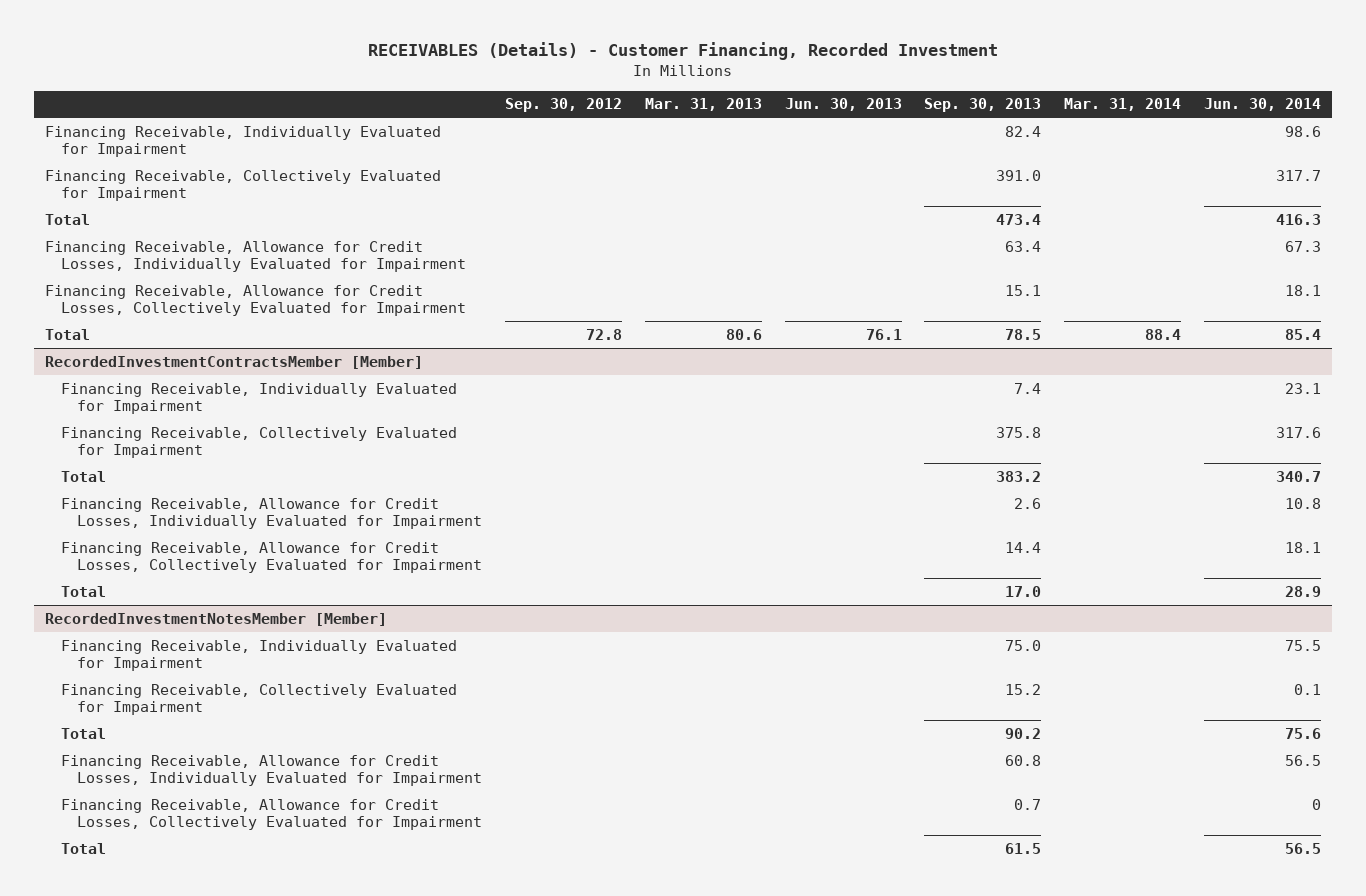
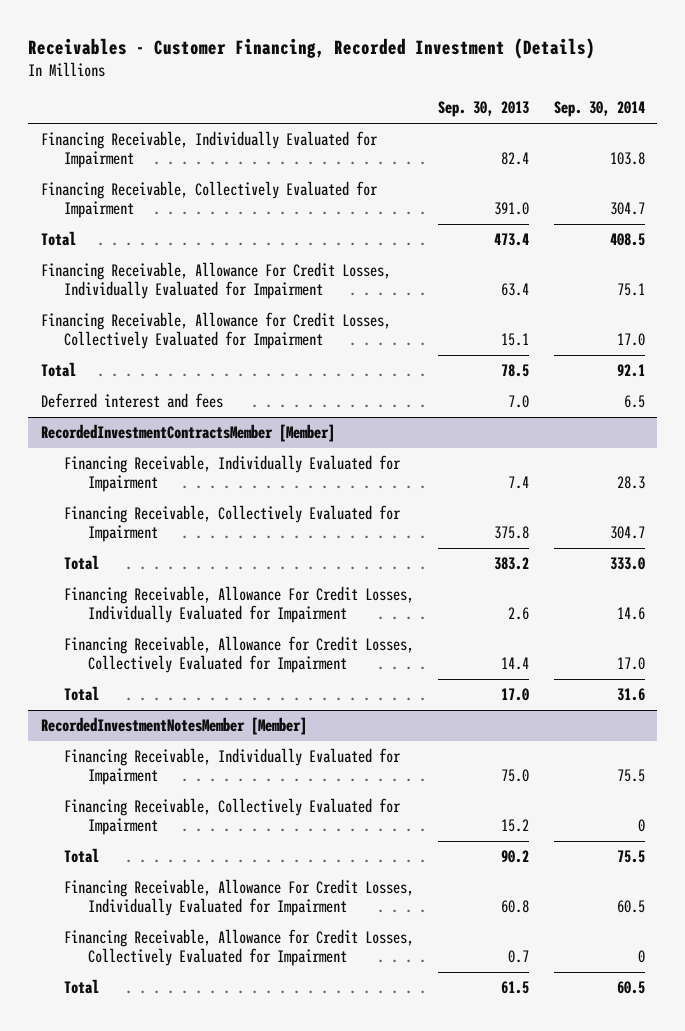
- RECEIVABLES (Details) - Customer Financing, Recorded Investment
+ Receivables - Customer Financing, Recorded Investment (Details)
- | Sep. 30, 2012 | Mar. 31, 2013 | Jun. 30, 2013 | Sep. 30, 2013 | Mar. 31, 2014 | Jun. 30, 2014
+ | Sep. 30, 2013 | Sep. 30, 2014
- Financing Receivable, Allowance for Credit Losses, Individually Evaluated for Impairment | | | | 63.4 | | 67.3
+ Financing Receivable, Allowance For Credit Losses, Individually Evaluated for Impairment | 63.4 | 75.1
+ Deferred interest and fees | 7.0 | 6.5
@ RecordedInvestmentContractsMember [Member]
- Financing Receivable, Allowance for Credit Losses, Individually Evaluated for Impairment | | | | 2.6 | | 10.8
+ Financing Receivable, Allowance For Credit Losses, Individually Evaluated for Impairment | 2.6 | 14.6
@ RecordedInvestmentNotesMember [Member]
- Financing Receivable, Allowance for Credit Losses, Individually Evaluated for Impairment | | | | 60.8 | | 56.5
+ Financing Receivable, Allowance For Credit Losses, Individually Evaluated for Impairment | 60.8 | 60.5

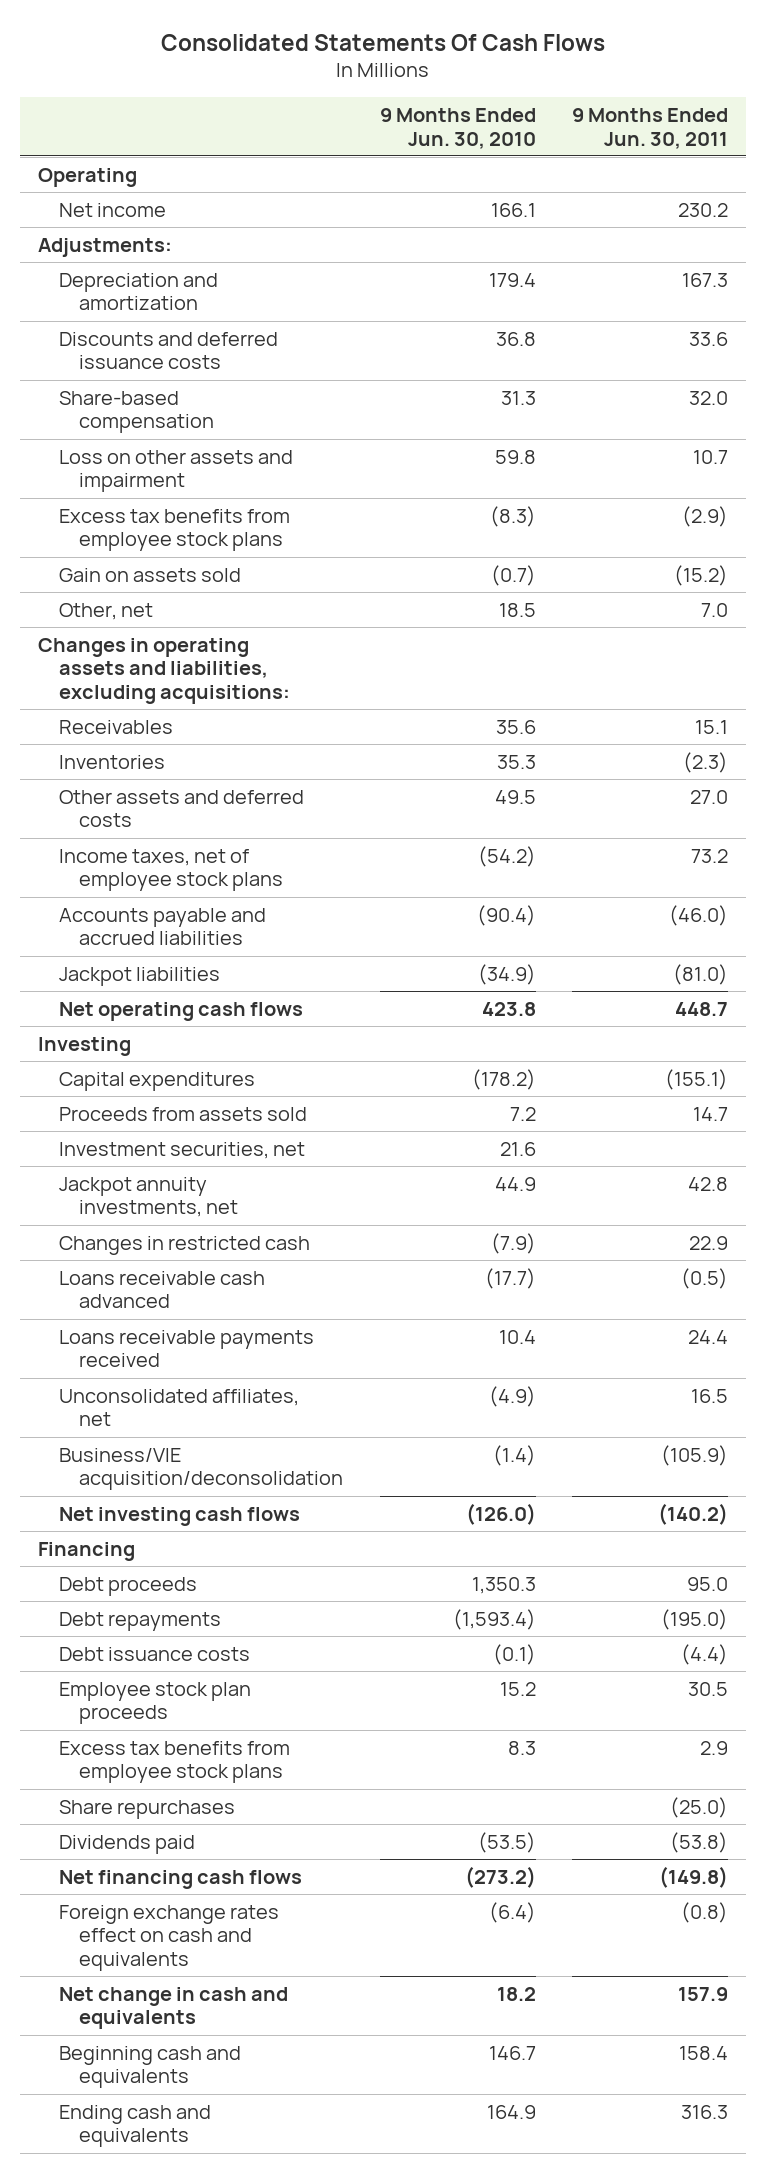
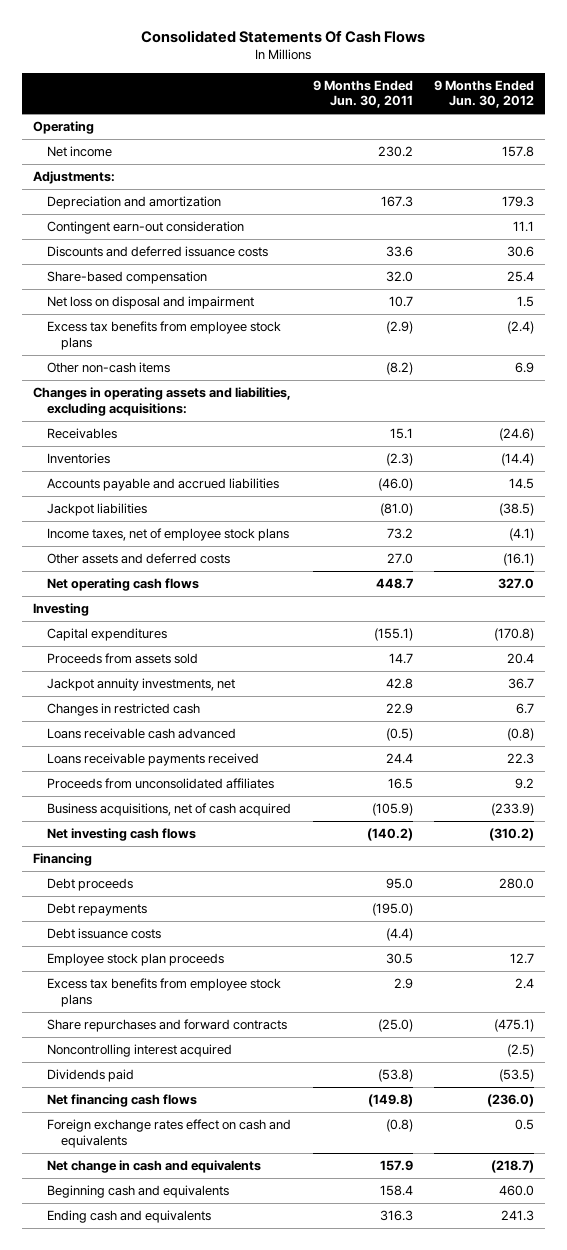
- | 9 Months Ended Jun. 30, 2010 | 9 Months Ended Jun. 30, 2011
+ | 9 Months Ended Jun. 30, 2011 | 9 Months Ended Jun. 30, 2012
+ Contingent earn-out consideration | | 11.1
- Loss on other assets and impairment | 59.8 | 10.7
+ Net loss on disposal and impairment | 10.7 | 1.5
- Gain on assets sold | (0.7) | (15.2)
- Other, net | 18.5 | 7.0
+ Other non-cash items | (8.2) | 6.9
moved down: Income taxes, net of employee stock plans | 73.2 | (4.1)
moved down: Other assets and deferred costs | 27.0 | (16.1)
- Investment securities, net | 21.6 |
- Unconsolidated affiliates, net | (4.9) | 16.5
- Business/VIE acquisition/deconsolidation | (1.4) | (105.9)
+ Proceeds from unconsolidated affiliates | 16.5 | 9.2
+ Business acquisitions, net of cash acquired | (105.9) | (233.9)
- Share repurchases | | (25.0)
+ Share repurchases and forward contracts | (25.0) | (475.1)
+ Noncontrolling interest acquired | | (2.5)

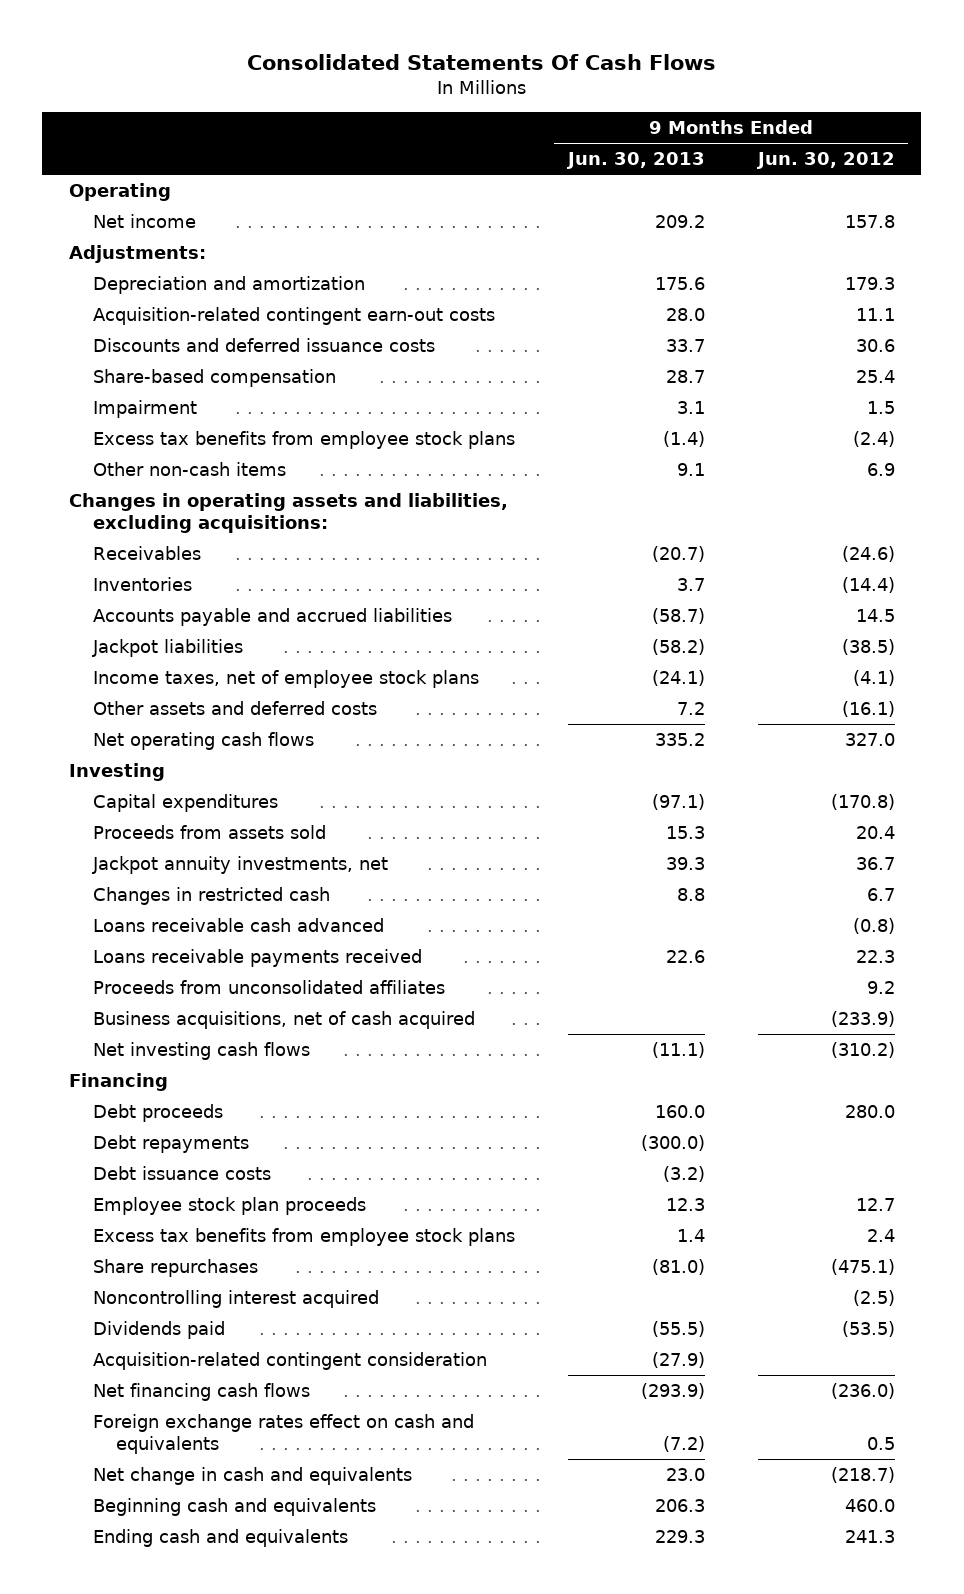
- | 9 Months Ended Jun. 30, 2011 | 9 Months Ended Jun. 30, 2012
+ | 9 Months Ended Jun. 30, 2013 | 9 Months Ended Jun. 30, 2012
- Contingent earn-out consideration | | 11.1
+ Acquisition-related contingent earn-out costs | 28.0 | 11.1
- Net loss on disposal and impairment | 10.7 | 1.5
+ Impairment | 3.1 | 1.5
- Share repurchases and forward contracts | (25.0) | (475.1)
+ Share repurchases | (81.0) | (475.1)
+ Acquisition-related contingent consideration | (27.9) |

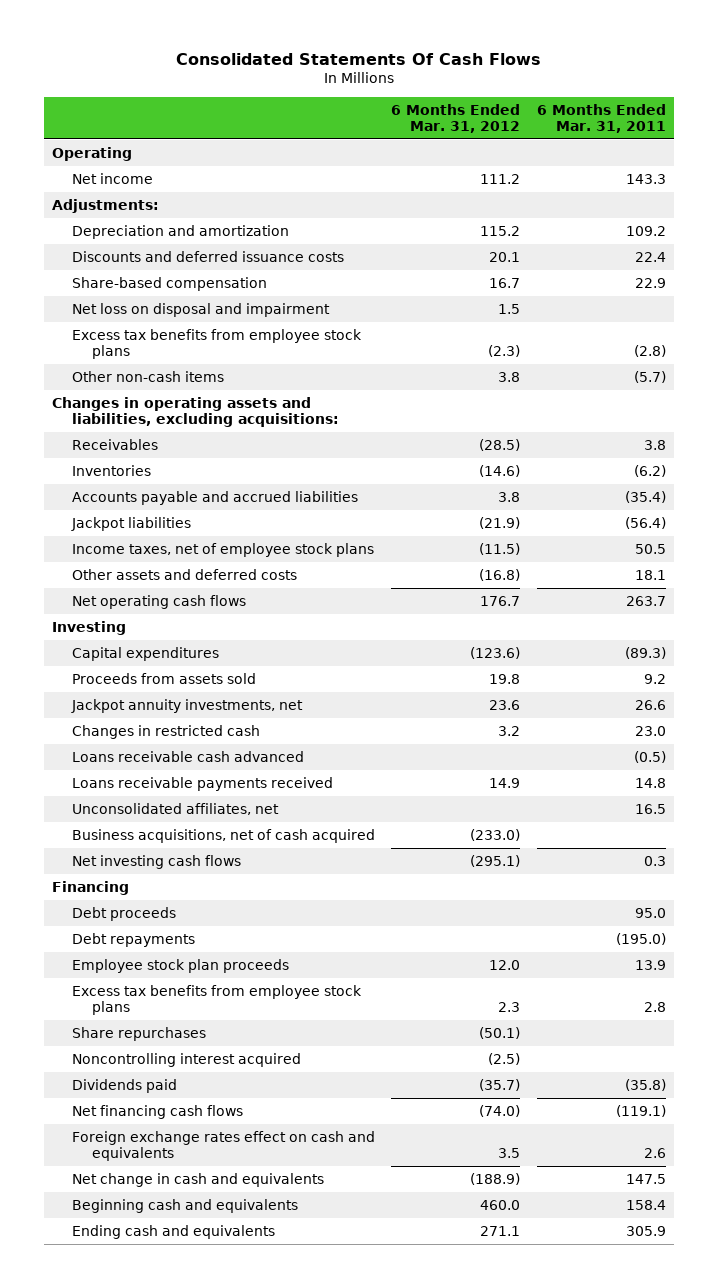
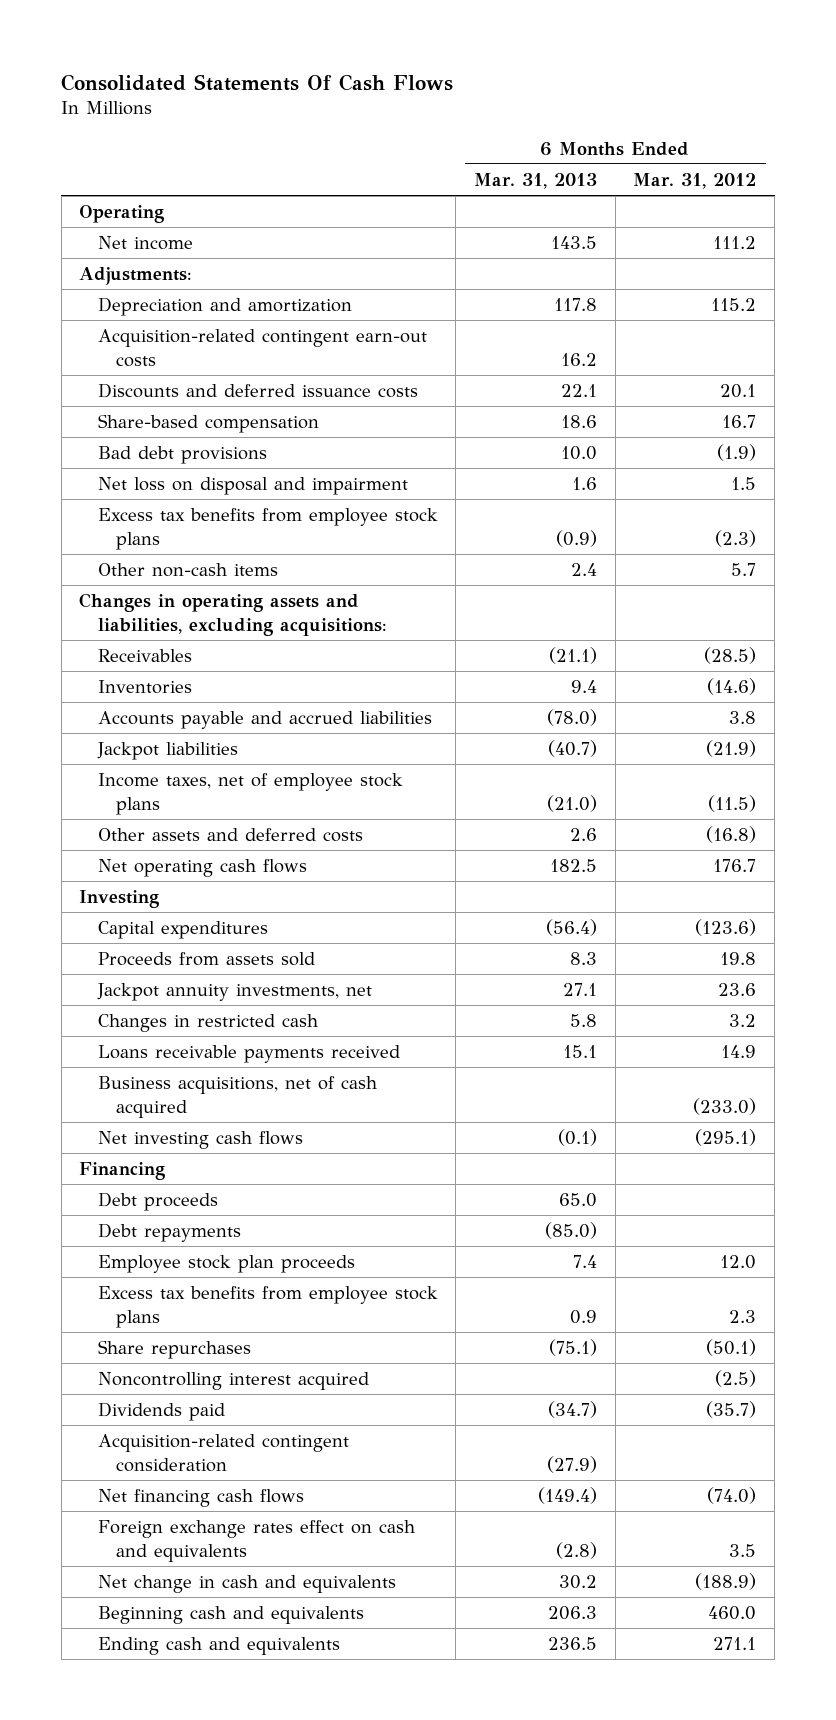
- | 6 Months Ended Mar. 31, 2012 | 6 Months Ended Mar. 31, 2011
+ | 6 Months Ended Mar. 31, 2013 | 6 Months Ended Mar. 31, 2012
+ Acquisition-related contingent earn-out costs | 16.2 |
+ Bad debt provisions | 10.0 | (1.9)
- Other non-cash items | 3.8 | (5.7)
+ Other non-cash items | 2.4 | 5.7
- Loans receivable cash advanced | | (0.5)
- Unconsolidated affiliates, net | | 16.5
+ Acquisition-related contingent consideration | (27.9) |

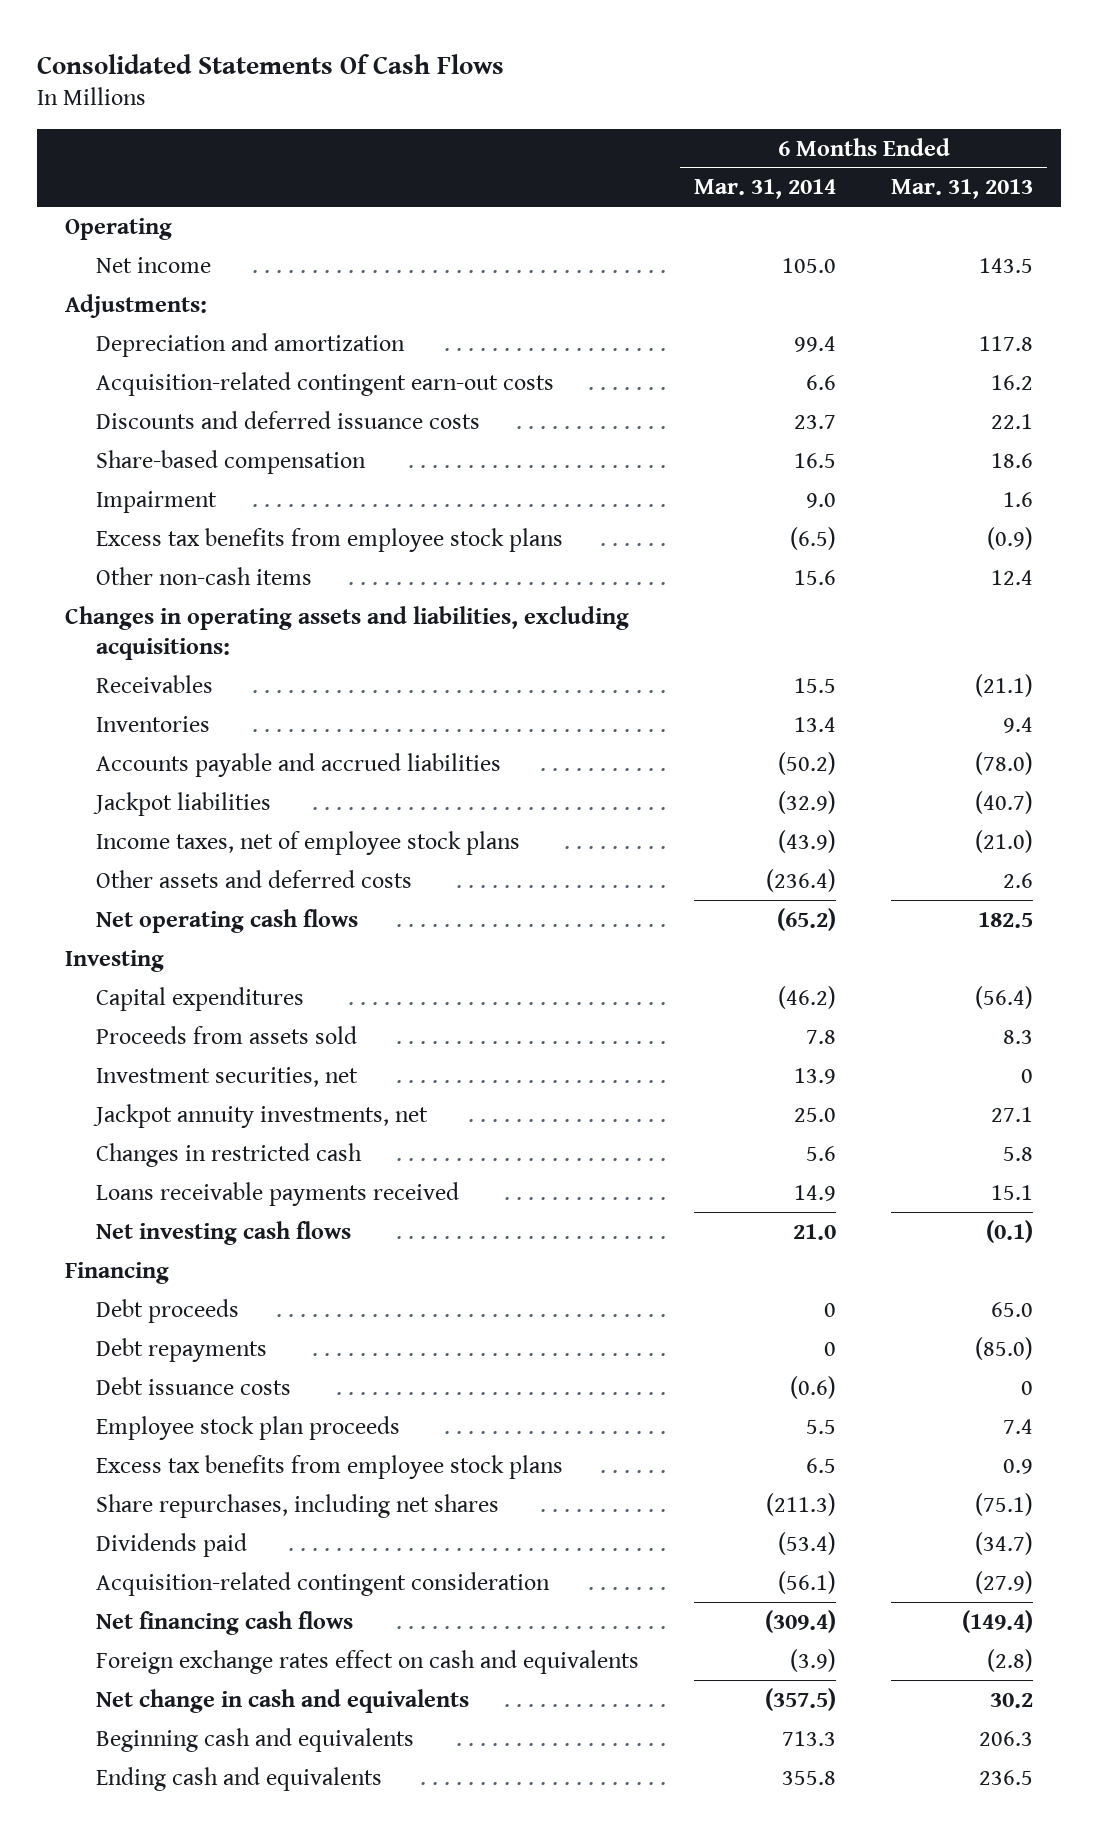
- | 6 Months Ended Mar. 31, 2013 | 6 Months Ended Mar. 31, 2012
+ | 6 Months Ended Mar. 31, 2014 | 6 Months Ended Mar. 31, 2013
- Bad debt provisions | 10.0 | (1.9)
- Net loss on disposal and impairment | 1.6 | 1.5
+ Impairment | 9.0 | 1.6
- Other non-cash items | 2.4 | 5.7
+ Other non-cash items | 15.6 | 12.4
+ Investment securities, net | 13.9 | 0
- Business acquisitions, net of cash acquired | | (233.0)
+ Debt issuance costs | (0.6) | 0
- Share repurchases | (75.1) | (50.1)
- Noncontrolling interest acquired | | (2.5)
+ Share repurchases, including net shares | (211.3) | (75.1)

